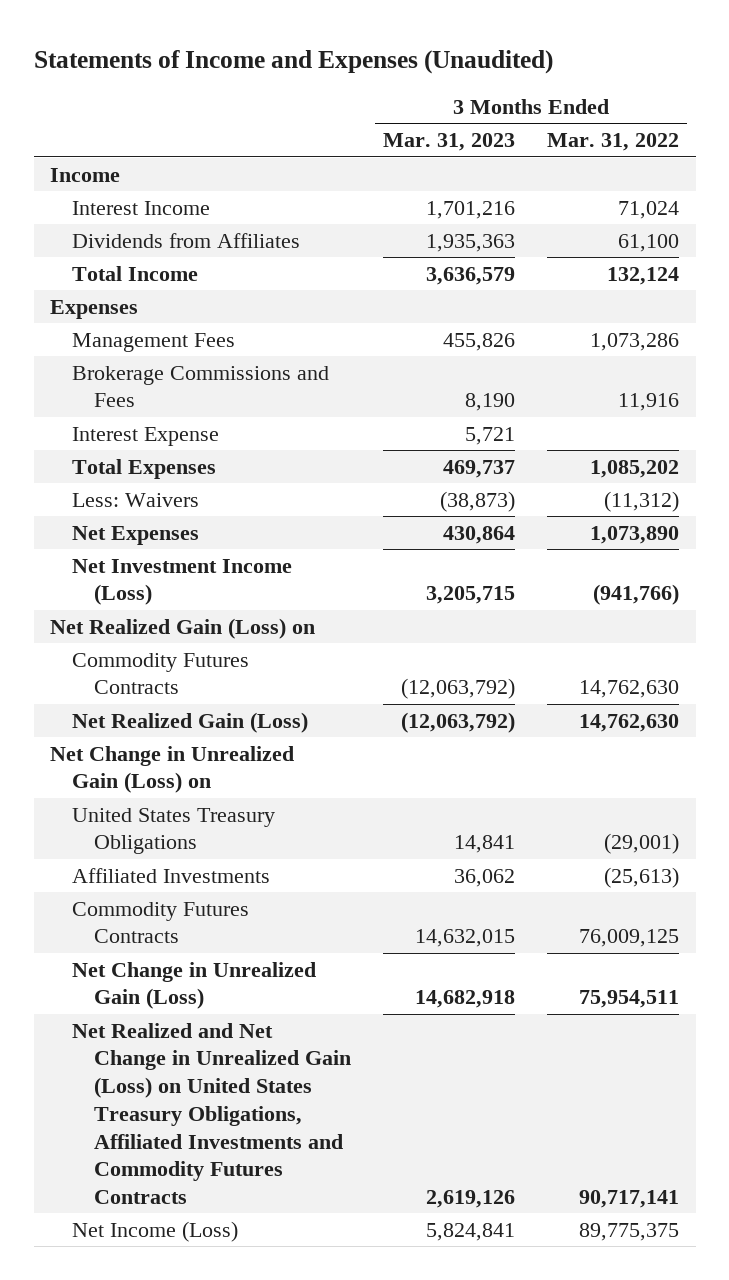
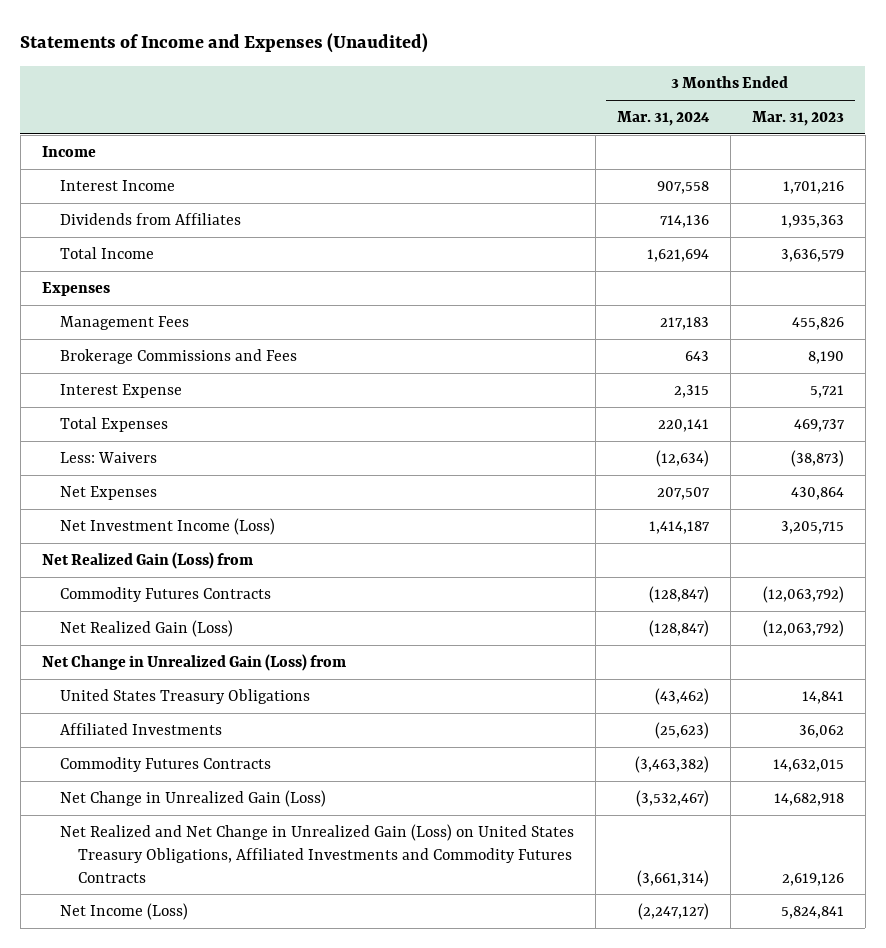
- | 3 Months Ended Mar. 31, 2023 | 3 Months Ended Mar. 31, 2022
+ | 3 Months Ended Mar. 31, 2024 | 3 Months Ended Mar. 31, 2023
- Net Realized Gain (Loss) on
+ Net Realized Gain (Loss) from
- Net Change in Unrealized Gain (Loss) on
+ Net Change in Unrealized Gain (Loss) from

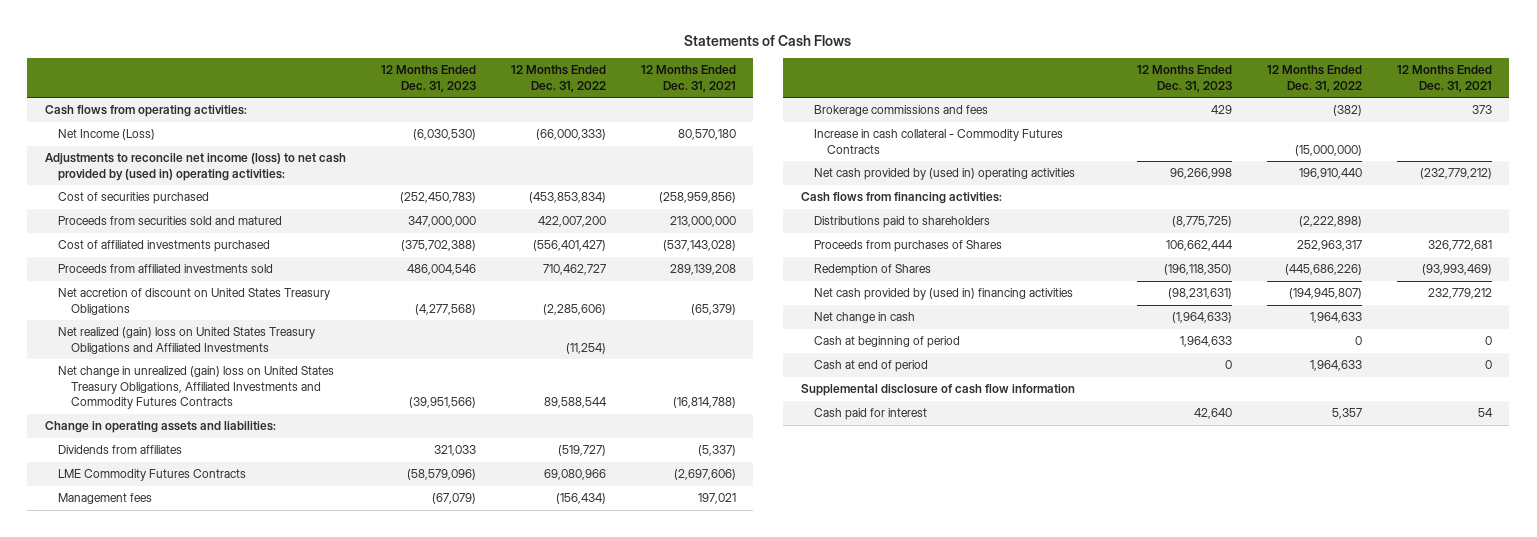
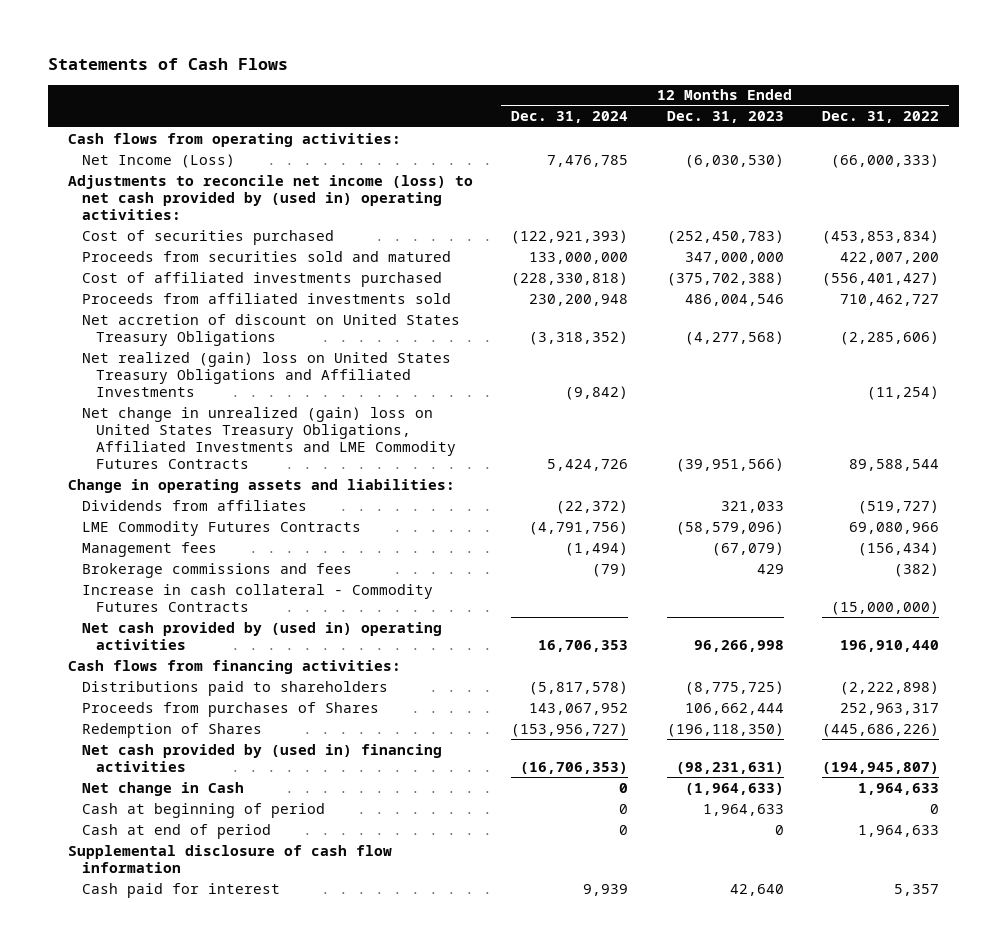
- | 12 Months Ended Dec. 31, 2023 | 12 Months Ended Dec. 31, 2022 | 12 Months Ended Dec. 31, 2021
+ | 12 Months Ended Dec. 31, 2024 | 12 Months Ended Dec. 31, 2023 | 12 Months Ended Dec. 31, 2022
- Net change in unrealized (gain) loss on United States Treasury Obligations, Affiliated Investments and Commodity Futures Contracts | (39,951,566) | 89,588,544 | (16,814,788)
+ Net change in unrealized (gain) loss on United States Treasury Obligations, Affiliated Investments and LME Commodity Futures Contracts | 5,424,726 | (39,951,566) | 89,588,544
- Net change in cash | (1,964,633) | 1,964,633 |
+ Net change in Cash | 0 | (1,964,633) | 1,964,633

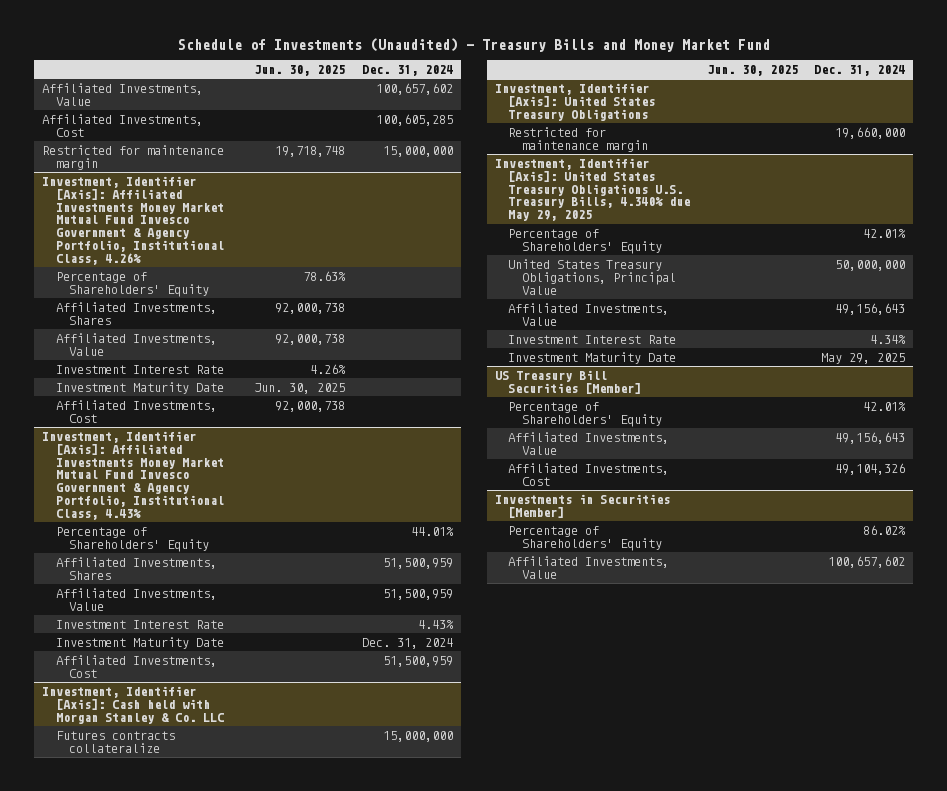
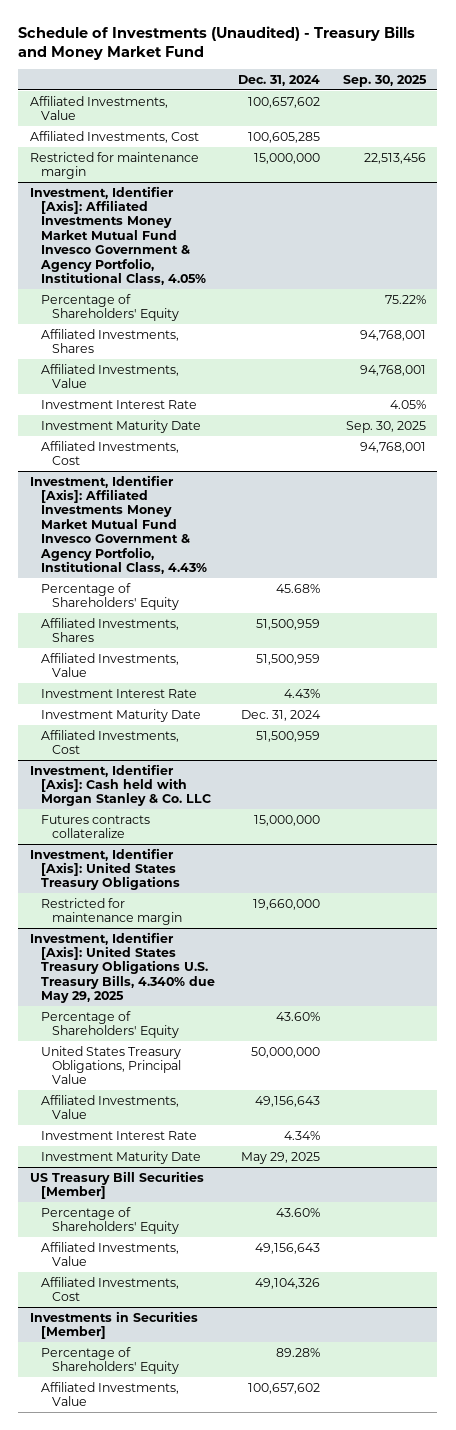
- | Jun. 30, 2025 | Dec. 31, 2024
+ | Dec. 31, 2024 | Sep. 30, 2025
- Investment, Identifier [Axis]: Affiliated Investments Money Market Mutual Fund Invesco Government & Agency Portfolio, Institutional Class, 4.26%
+ Investment, Identifier [Axis]: Affiliated Investments Money Market Mutual Fund Invesco Government & Agency Portfolio, Institutional Class, 4.05%
@ Investment, Identifier [Axis]: Affiliated Investments Money Market Mutual Fund Invesco Government & Agency Portfolio, Institutional Class, 4.43%
- Percentage of Shareholders' Equity | | 44.01%
+ Percentage of Shareholders' Equity | 45.68% |
@ Investment, Identifier [Axis]: United States Treasury Obligations U.S. Treasury Bills, 4.340% due May 29, 2025
- Percentage of Shareholders' Equity | | 42.01%
+ Percentage of Shareholders' Equity | 43.60% |
@ US Treasury Bill Securities [Member]
- Percentage of Shareholders' Equity | | 42.01%
+ Percentage of Shareholders' Equity | 43.60% |
@ Investments in Securities [Member]
- Percentage of Shareholders' Equity | | 86.02%
+ Percentage of Shareholders' Equity | 89.28% |

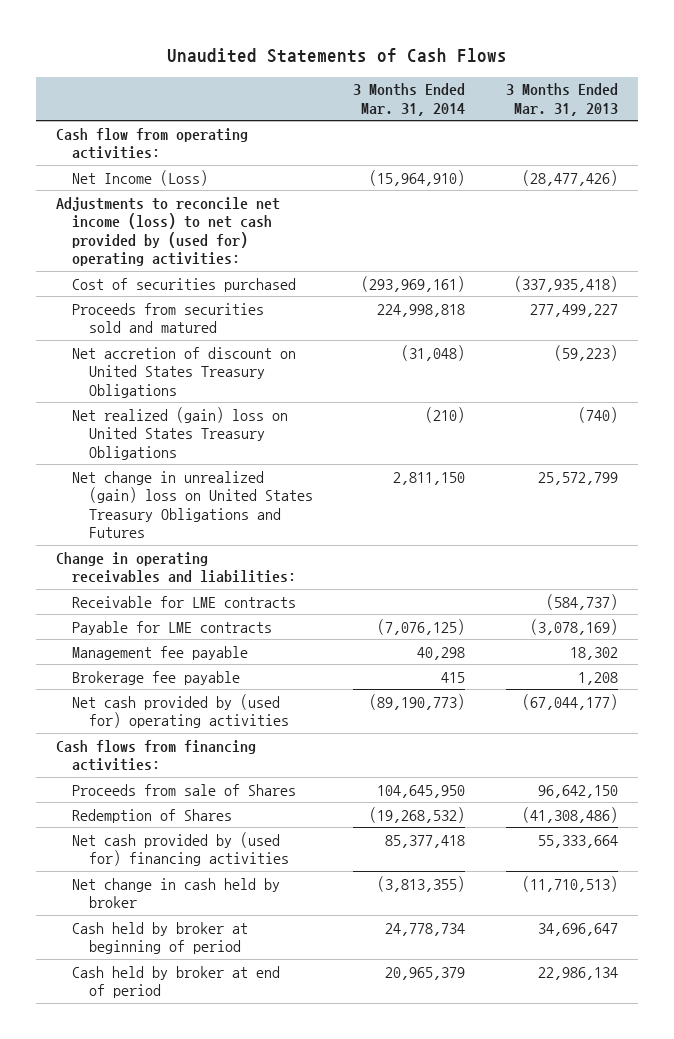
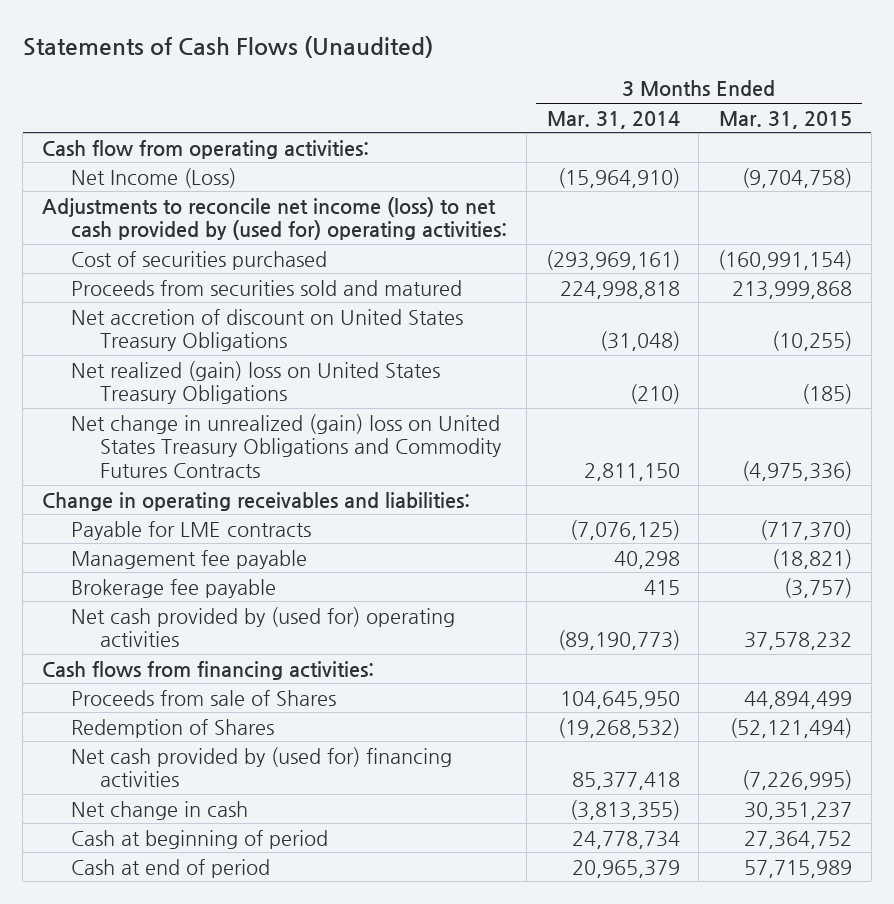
- Unaudited Statements of Cash Flows
+ Statements of Cash Flows (Unaudited)
- | 3 Months Ended Mar. 31, 2014 | 3 Months Ended Mar. 31, 2013
+ | 3 Months Ended Mar. 31, 2014 | 3 Months Ended Mar. 31, 2015
- Net change in unrealized (gain) loss on United States Treasury Obligations and Futures | 2,811,150 | 25,572,799
+ Net change in unrealized (gain) loss on United States Treasury Obligations and Commodity Futures Contracts | 2,811,150 | (4,975,336)
- Receivable for LME contracts | | (584,737)
- Net change in cash held by broker | (3,813,355) | (11,710,513)
- Cash held by broker at beginning of period | 24,778,734 | 34,696,647
- Cash held by broker at end of period | 20,965,379 | 22,986,134
+ Net change in cash | (3,813,355) | 30,351,237
+ Cash at beginning of period | 24,778,734 | 27,364,752
+ Cash at end of period | 20,965,379 | 57,715,989

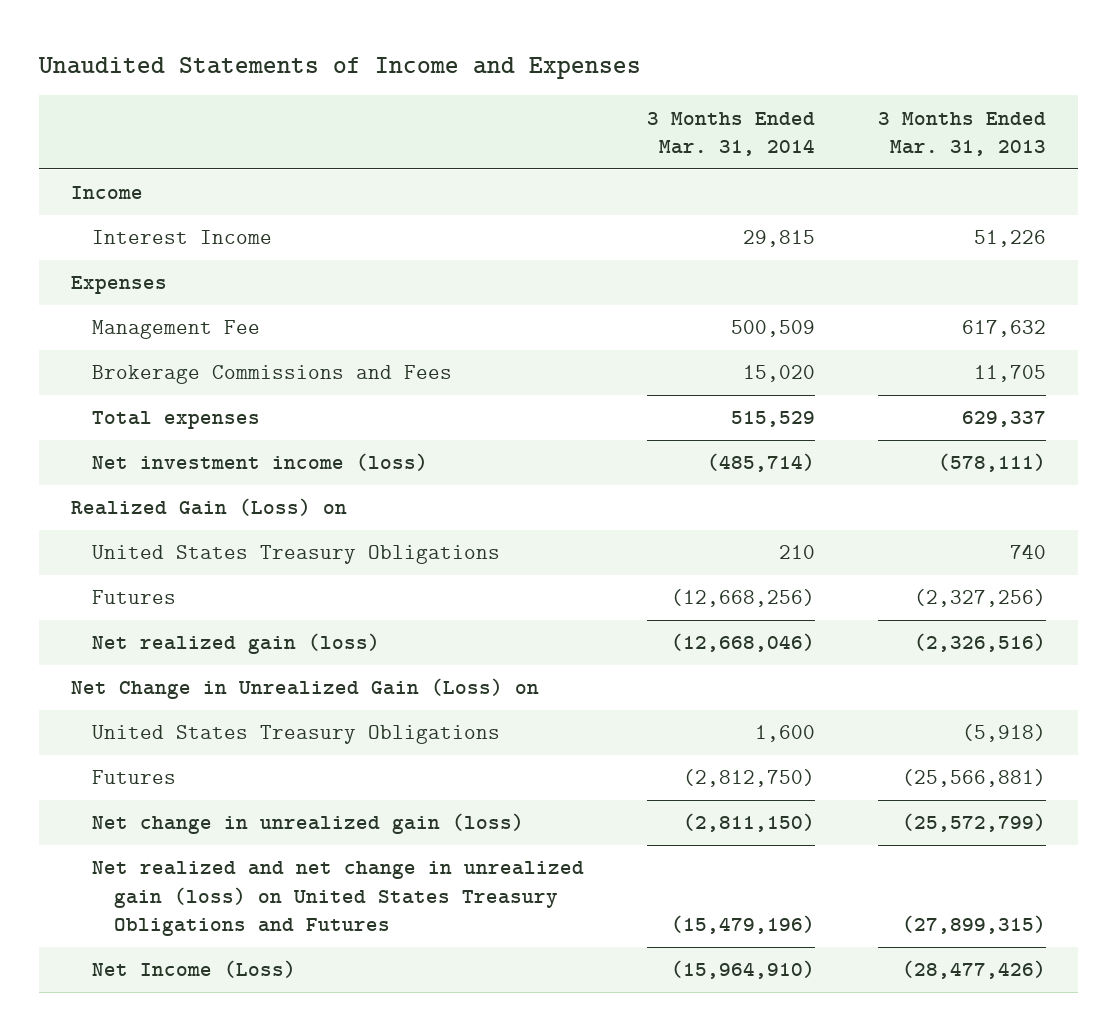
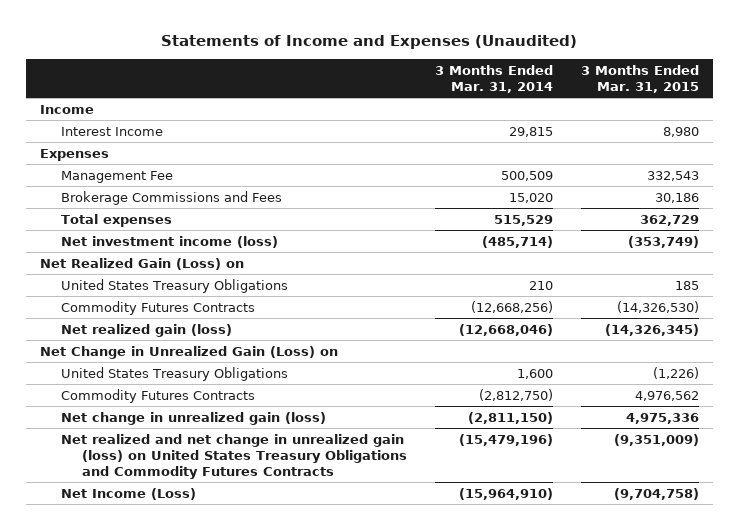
- Unaudited Statements of Income and Expenses
+ Statements of Income and Expenses (Unaudited)
- | 3 Months Ended Mar. 31, 2014 | 3 Months Ended Mar. 31, 2013
+ | 3 Months Ended Mar. 31, 2014 | 3 Months Ended Mar. 31, 2015
- Realized Gain (Loss) on
+ Net Realized Gain (Loss) on
- Futures | (12,668,256) | (2,327,256)
+ Commodity Futures Contracts | (12,668,256) | (14,326,530)
- Futures | (2,812,750) | (25,566,881)
+ Commodity Futures Contracts | (2,812,750) | 4,976,562
- Net realized and net change in unrealized gain (loss) on United States Treasury Obligations and Futures | (15,479,196) | (27,899,315)
+ Net realized and net change in unrealized gain (loss) on United States Treasury Obligations and Commodity Futures Contracts | (15,479,196) | (9,351,009)

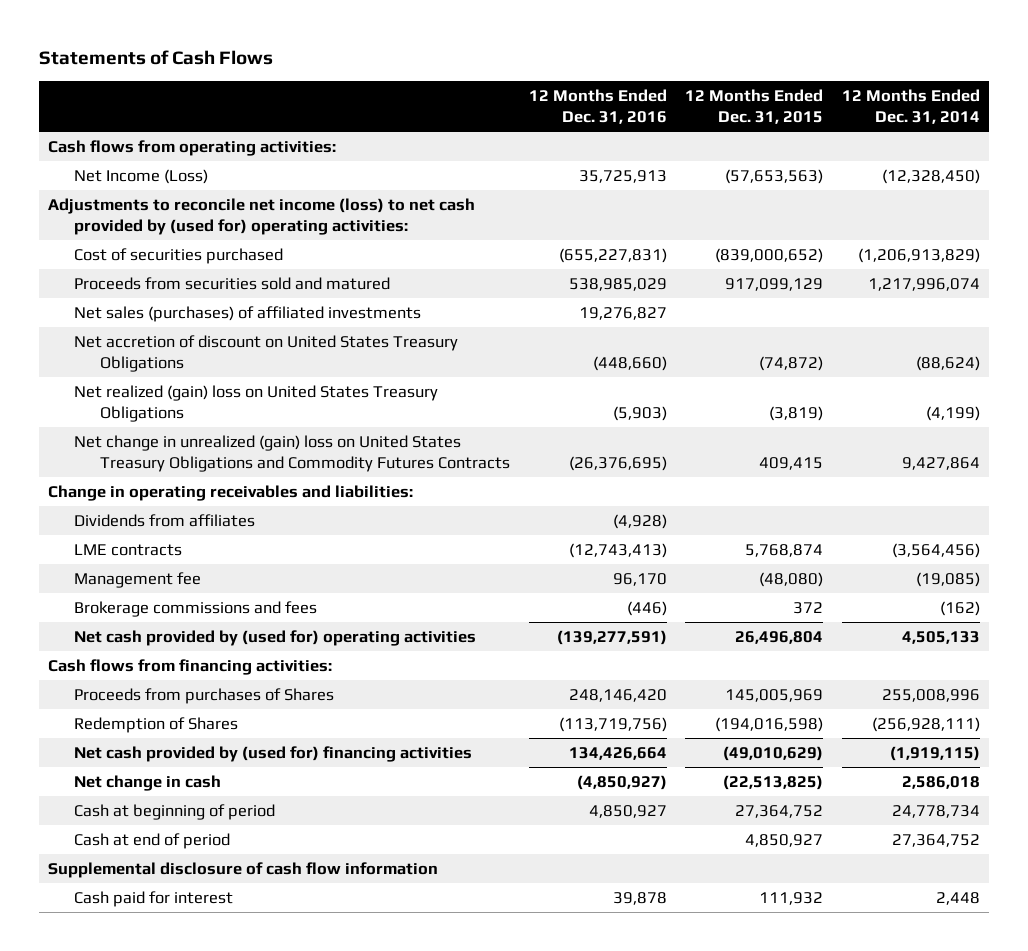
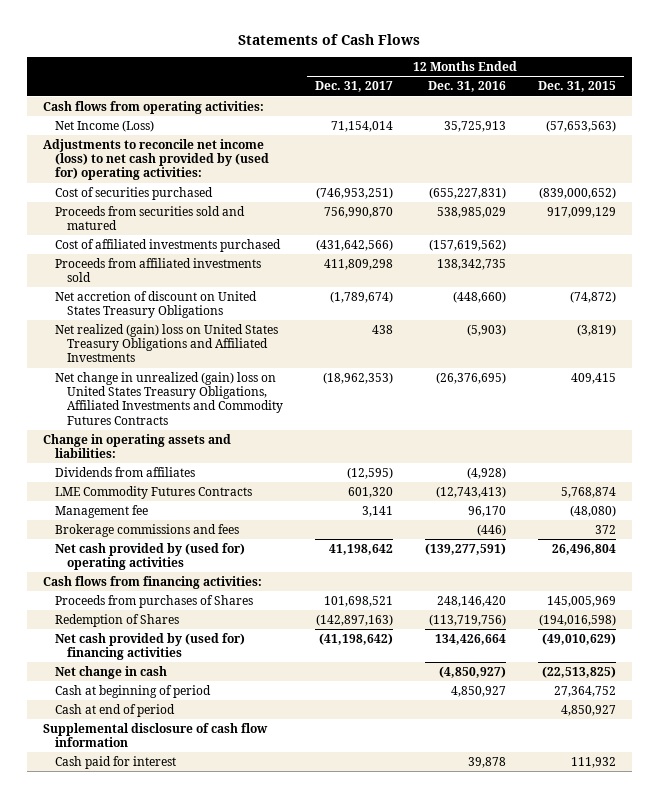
- | 12 Months Ended Dec. 31, 2016 | 12 Months Ended Dec. 31, 2015 | 12 Months Ended Dec. 31, 2014
+ | 12 Months Ended Dec. 31, 2017 | 12 Months Ended Dec. 31, 2016 | 12 Months Ended Dec. 31, 2015
- Net sales (purchases) of affiliated investments | 19,276,827 | |
+ Cost of affiliated investments purchased | (431,642,566) | (157,619,562) |
+ Proceeds from affiliated investments sold | 411,809,298 | 138,342,735 |
- Net realized (gain) loss on United States Treasury Obligations | (5,903) | (3,819) | (4,199)
- Net change in unrealized (gain) loss on United States Treasury Obligations and Commodity Futures Contracts | (26,376,695) | 409,415 | 9,427,864
- Change in operating receivables and liabilities:
+ Net realized (gain) loss on United States Treasury Obligations and Affiliated Investments | 438 | (5,903) | (3,819)
+ Net change in unrealized (gain) loss on United States Treasury Obligations, Affiliated Investments and Commodity Futures Contracts | (18,962,353) | (26,376,695) | 409,415
+ Change in operating assets and liabilities:
- LME contracts | (12,743,413) | 5,768,874 | (3,564,456)
+ LME Commodity Futures Contracts | 601,320 | (12,743,413) | 5,768,874

